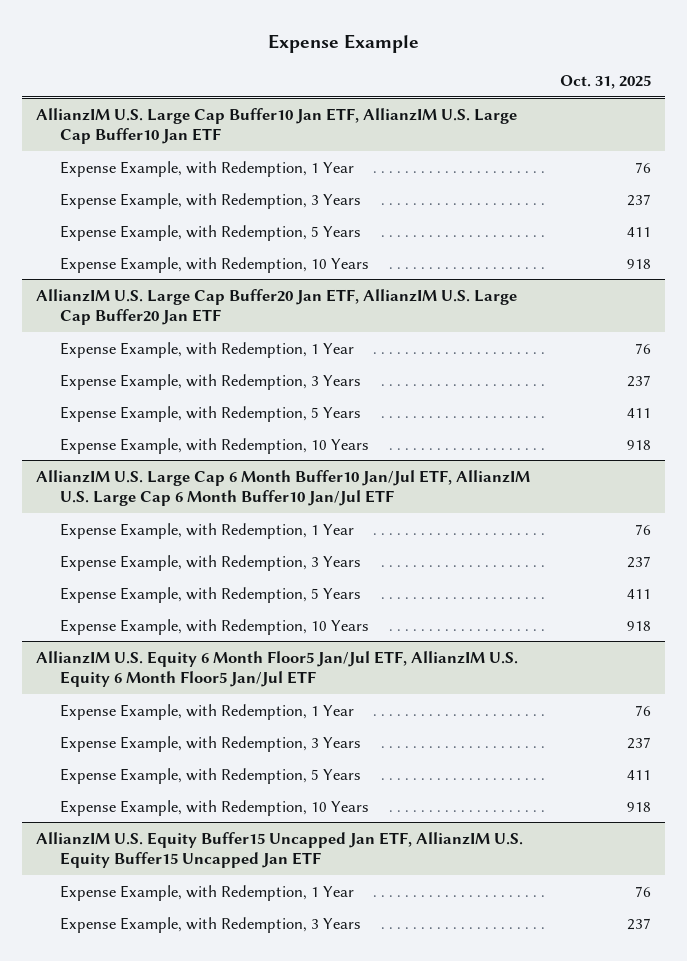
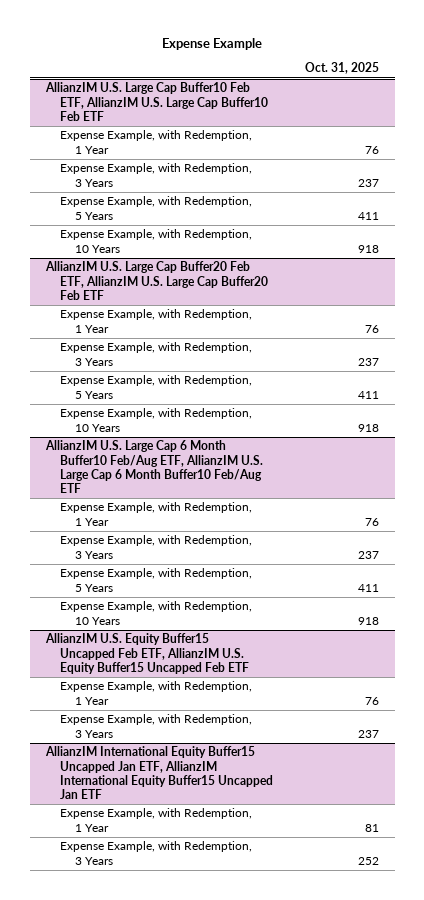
- AllianzIM U.S. Large Cap Buffer10 Jan ETF, AllianzIM U.S. Large Cap Buffer10 Jan ETF
- Expense Example, with Redemption, 1 Year | 76
- Expense Example, with Redemption, 3 Years | 237
- Expense Example, with Redemption, 5 Years | 411
- Expense Example, with Redemption, 10 Years | 918
- AllianzIM U.S. Large Cap Buffer20 Jan ETF, AllianzIM U.S. Large Cap Buffer20 Jan ETF
+ AllianzIM U.S. Large Cap Buffer10 Feb ETF, AllianzIM U.S. Large Cap Buffer10 Feb ETF
- AllianzIM U.S. Large Cap 6 Month Buffer10 Jan/Jul ETF, AllianzIM U.S. Large Cap 6 Month Buffer10 Jan/Jul ETF
+ AllianzIM U.S. Large Cap Buffer20 Feb ETF, AllianzIM U.S. Large Cap Buffer20 Feb ETF
- AllianzIM U.S. Equity 6 Month Floor5 Jan/Jul ETF, AllianzIM U.S. Equity 6 Month Floor5 Jan/Jul ETF
+ AllianzIM U.S. Large Cap 6 Month Buffer10 Feb/Aug ETF, AllianzIM U.S. Large Cap 6 Month Buffer10 Feb/Aug ETF
- AllianzIM U.S. Equity Buffer15 Uncapped Jan ETF, AllianzIM U.S. Equity Buffer15 Uncapped Jan ETF
+ AllianzIM U.S. Equity Buffer15 Uncapped Feb ETF, AllianzIM U.S. Equity Buffer15 Uncapped Feb ETF
+ AllianzIM International Equity Buffer15 Uncapped Jan ETF, AllianzIM International Equity Buffer15 Uncapped Jan ETF
+ Expense Example, with Redemption, 1 Year | 81
+ Expense Example, with Redemption, 3 Years | 252

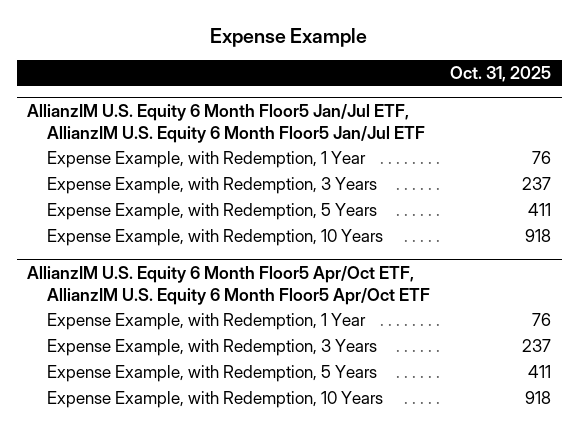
- AllianzIM U.S. Large Cap Buffer10 Feb ETF, AllianzIM U.S. Large Cap Buffer10 Feb ETF
- Expense Example, with Redemption, 1 Year | 76
- Expense Example, with Redemption, 3 Years | 237
- Expense Example, with Redemption, 5 Years | 411
- Expense Example, with Redemption, 10 Years | 918
- AllianzIM U.S. Large Cap Buffer20 Feb ETF, AllianzIM U.S. Large Cap Buffer20 Feb ETF
+ AllianzIM U.S. Equity 6 Month Floor5 Jan/Jul ETF, AllianzIM U.S. Equity 6 Month Floor5 Jan/Jul ETF
- AllianzIM U.S. Large Cap 6 Month Buffer10 Feb/Aug ETF, AllianzIM U.S. Large Cap 6 Month Buffer10 Feb/Aug ETF
+ AllianzIM U.S. Equity 6 Month Floor5 Apr/Oct ETF, AllianzIM U.S. Equity 6 Month Floor5 Apr/Oct ETF
- AllianzIM U.S. Equity Buffer15 Uncapped Feb ETF, AllianzIM U.S. Equity Buffer15 Uncapped Feb ETF
- Expense Example, with Redemption, 1 Year | 76
- Expense Example, with Redemption, 3 Years | 237
- AllianzIM International Equity Buffer15 Uncapped Jan ETF, AllianzIM International Equity Buffer15 Uncapped Jan ETF
- Expense Example, with Redemption, 1 Year | 81
- Expense Example, with Redemption, 3 Years | 252

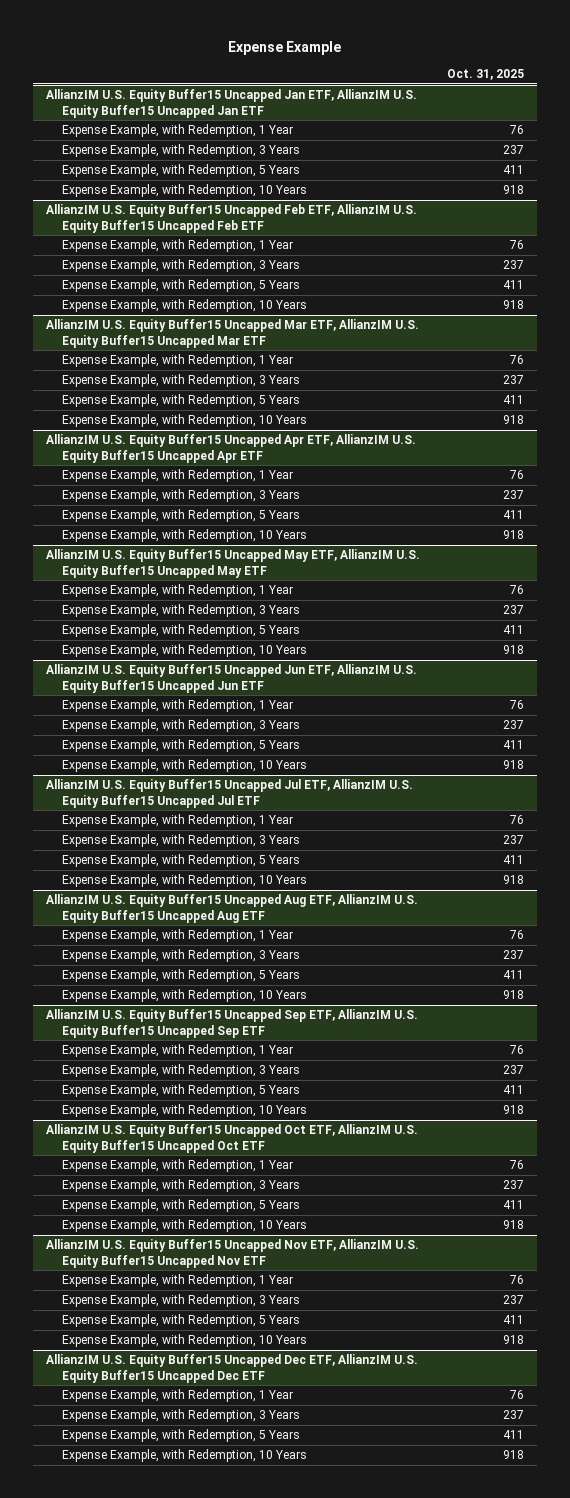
- AllianzIM U.S. Equity 6 Month Floor5 Jan/Jul ETF, AllianzIM U.S. Equity 6 Month Floor5 Jan/Jul ETF
+ AllianzIM U.S. Equity Buffer15 Uncapped Jan ETF, AllianzIM U.S. Equity Buffer15 Uncapped Jan ETF
- AllianzIM U.S. Equity 6 Month Floor5 Apr/Oct ETF, AllianzIM U.S. Equity 6 Month Floor5 Apr/Oct ETF
+ AllianzIM U.S. Equity Buffer15 Uncapped Feb ETF, AllianzIM U.S. Equity Buffer15 Uncapped Feb ETF
+ AllianzIM U.S. Equity Buffer15 Uncapped Mar ETF, AllianzIM U.S. Equity Buffer15 Uncapped Mar ETF
+ Expense Example, with Redemption, 1 Year | 76
+ Expense Example, with Redemption, 3 Years | 237
+ Expense Example, with Redemption, 5 Years | 411
+ Expense Example, with Redemption, 10 Years | 918
+ AllianzIM U.S. Equity Buffer15 Uncapped Apr ETF, AllianzIM U.S. Equity Buffer15 Uncapped Apr ETF
+ Expense Example, with Redemption, 1 Year | 76
+ Expense Example, with Redemption, 3 Years | 237
+ Expense Example, with Redemption, 5 Years | 411
+ Expense Example, with Redemption, 10 Years | 918
+ AllianzIM U.S. Equity Buffer15 Uncapped May ETF, AllianzIM U.S. Equity Buffer15 Uncapped May ETF
+ Expense Example, with Redemption, 1 Year | 76
+ Expense Example, with Redemption, 3 Years | 237
+ Expense Example, with Redemption, 5 Years | 411
+ Expense Example, with Redemption, 10 Years | 918
+ AllianzIM U.S. Equity Buffer15 Uncapped Jun ETF, AllianzIM U.S. Equity Buffer15 Uncapped Jun ETF
+ Expense Example, with Redemption, 1 Year | 76
+ Expense Example, with Redemption, 3 Years | 237
+ Expense Example, with Redemption, 5 Years | 411
+ Expense Example, with Redemption, 10 Years | 918
+ AllianzIM U.S. Equity Buffer15 Uncapped Jul ETF, AllianzIM U.S. Equity Buffer15 Uncapped Jul ETF
+ Expense Example, with Redemption, 1 Year | 76
+ Expense Example, with Redemption, 3 Years | 237
+ Expense Example, with Redemption, 5 Years | 411
+ Expense Example, with Redemption, 10 Years | 918
+ AllianzIM U.S. Equity Buffer15 Uncapped Aug ETF, AllianzIM U.S. Equity Buffer15 Uncapped Aug ETF
+ Expense Example, with Redemption, 1 Year | 76
+ Expense Example, with Redemption, 3 Years | 237
+ Expense Example, with Redemption, 5 Years | 411
+ Expense Example, with Redemption, 10 Years | 918
+ AllianzIM U.S. Equity Buffer15 Uncapped Sep ETF, AllianzIM U.S. Equity Buffer15 Uncapped Sep ETF
+ Expense Example, with Redemption, 1 Year | 76
+ Expense Example, with Redemption, 3 Years | 237
+ Expense Example, with Redemption, 5 Years | 411
+ Expense Example, with Redemption, 10 Years | 918
+ AllianzIM U.S. Equity Buffer15 Uncapped Oct ETF, AllianzIM U.S. Equity Buffer15 Uncapped Oct ETF
+ Expense Example, with Redemption, 1 Year | 76
+ Expense Example, with Redemption, 3 Years | 237
+ Expense Example, with Redemption, 5 Years | 411
+ Expense Example, with Redemption, 10 Years | 918
+ AllianzIM U.S. Equity Buffer15 Uncapped Nov ETF, AllianzIM U.S. Equity Buffer15 Uncapped Nov ETF
+ Expense Example, with Redemption, 1 Year | 76
+ Expense Example, with Redemption, 3 Years | 237
+ Expense Example, with Redemption, 5 Years | 411
+ Expense Example, with Redemption, 10 Years | 918
+ AllianzIM U.S. Equity Buffer15 Uncapped Dec ETF, AllianzIM U.S. Equity Buffer15 Uncapped Dec ETF
+ Expense Example, with Redemption, 1 Year | 76
+ Expense Example, with Redemption, 3 Years | 237
+ Expense Example, with Redemption, 5 Years | 411
+ Expense Example, with Redemption, 10 Years | 918

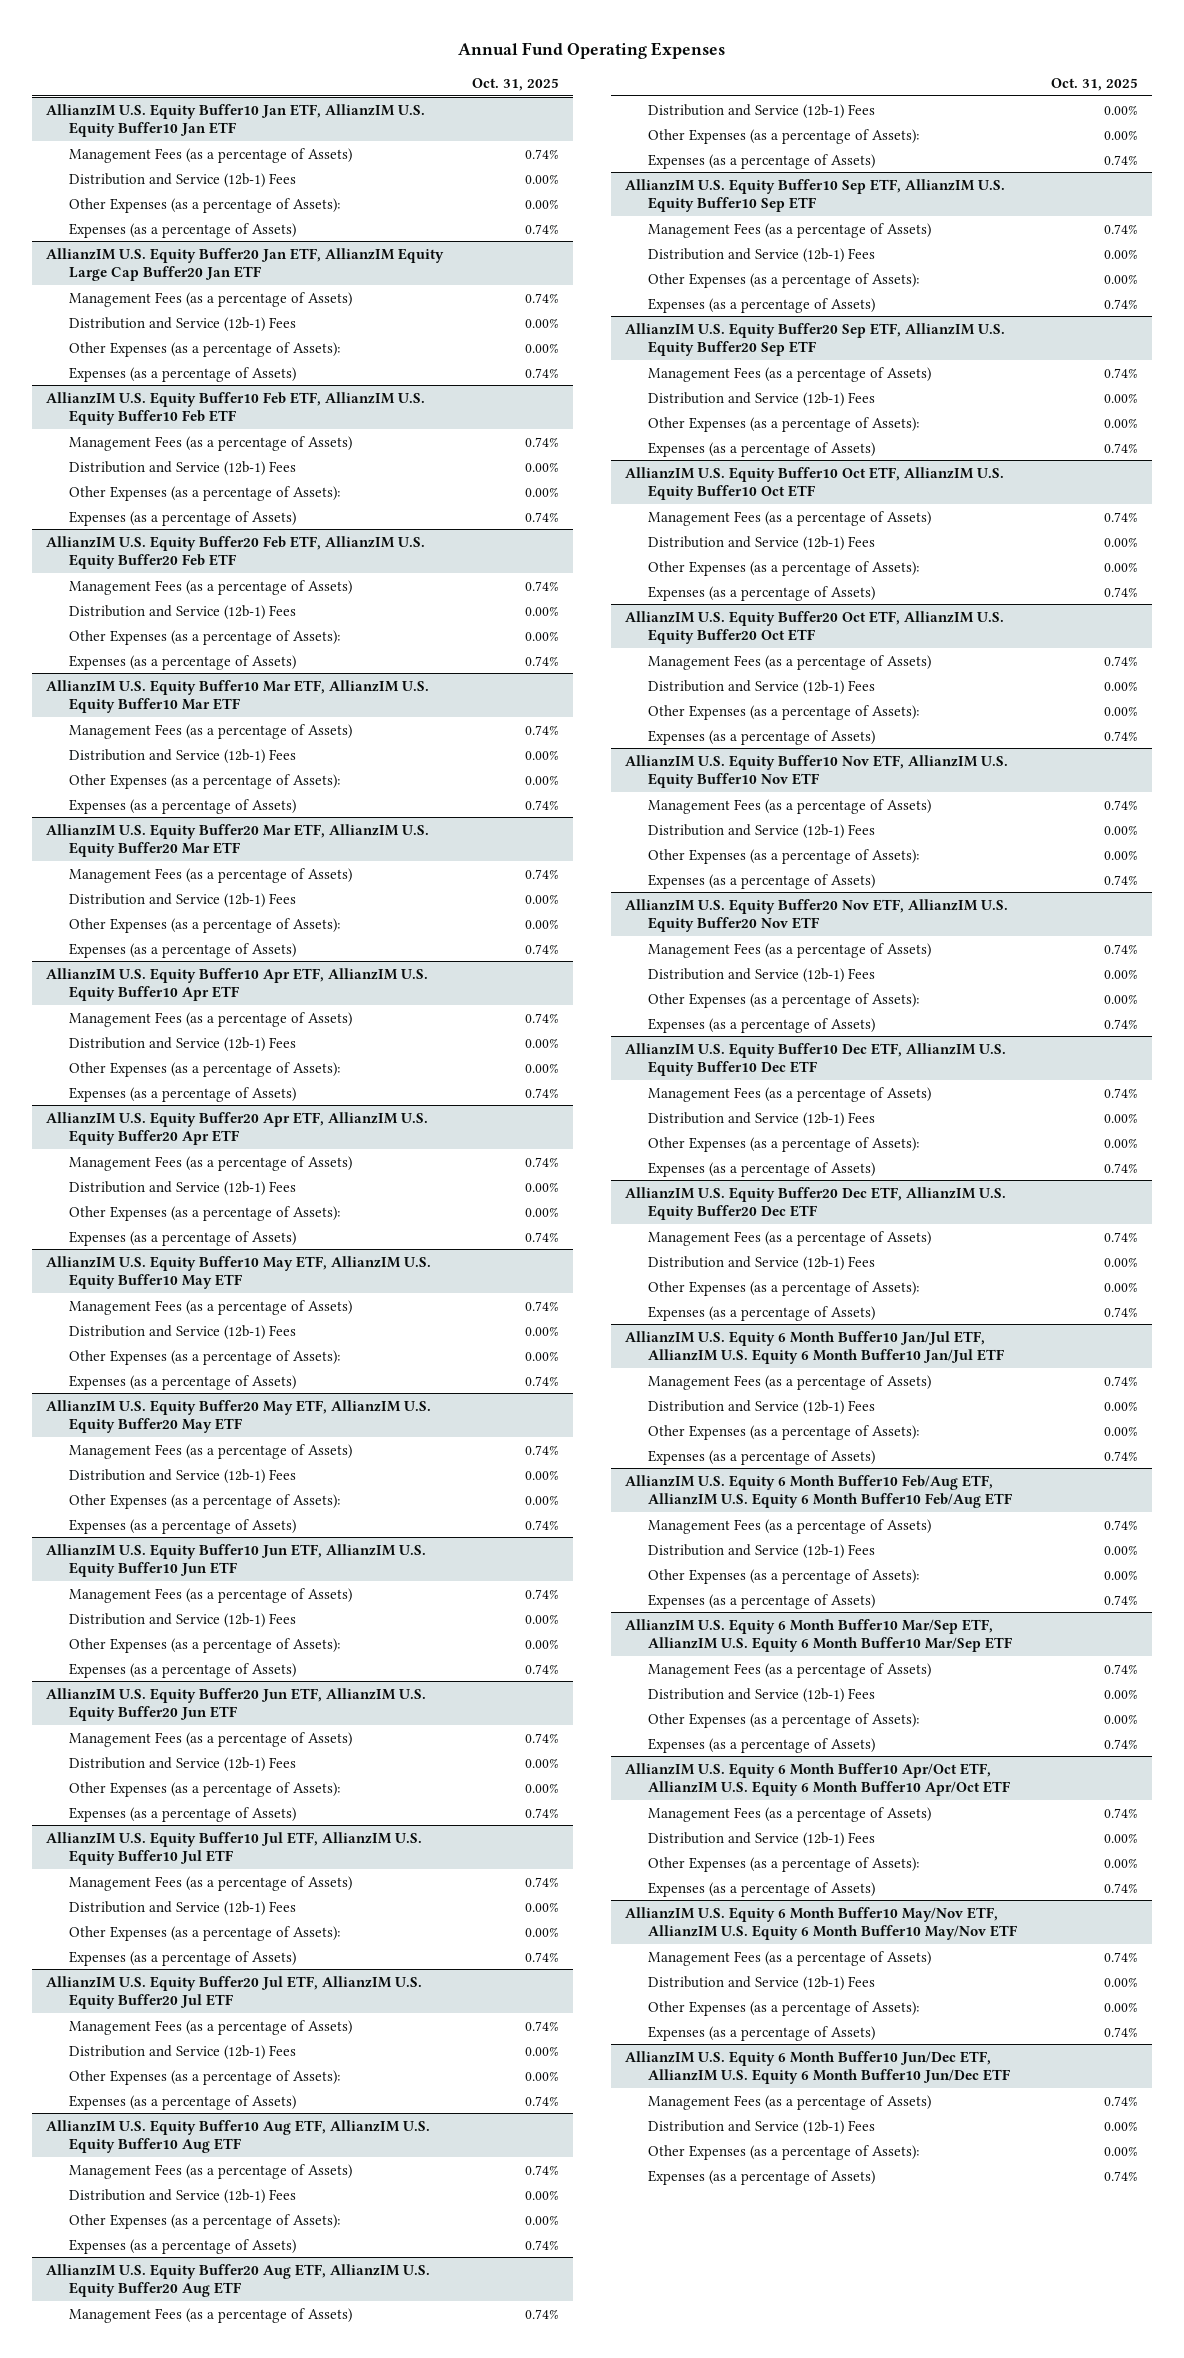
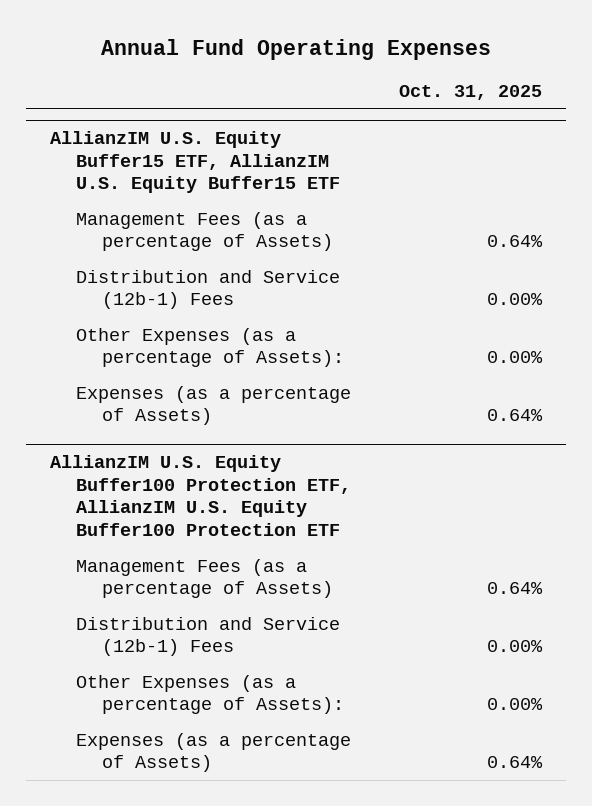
- AllianzIM U.S. Equity Buffer10 Jan ETF, AllianzIM U.S. Equity Buffer10 Jan ETF
- Management Fees (as a percentage of Assets) | 0.74%
- Distribution and Service (12b-1) Fees | 0.00%
- Other Expenses (as a percentage of Assets): | 0.00%
- Expenses (as a percentage of Assets) | 0.74%
- AllianzIM U.S. Equity Buffer20 Jan ETF, AllianzIM Equity Large Cap Buffer20 Jan ETF
- Management Fees (as a percentage of Assets) | 0.74%
- Distribution and Service (12b-1) Fees | 0.00%
- Other Expenses (as a percentage of Assets): | 0.00%
- Expenses (as a percentage of Assets) | 0.74%
- AllianzIM U.S. Equity Buffer10 Feb ETF, AllianzIM U.S. Equity Buffer10 Feb ETF
- Management Fees (as a percentage of Assets) | 0.74%
- Distribution and Service (12b-1) Fees | 0.00%
- Other Expenses (as a percentage of Assets): | 0.00%
- Expenses (as a percentage of Assets) | 0.74%
- AllianzIM U.S. Equity Buffer20 Feb ETF, AllianzIM U.S. Equity Buffer20 Feb ETF
- Management Fees (as a percentage of Assets) | 0.74%
- Distribution and Service (12b-1) Fees | 0.00%
- Other Expenses (as a percentage of Assets): | 0.00%
- Expenses (as a percentage of Assets) | 0.74%
- AllianzIM U.S. Equity Buffer10 Mar ETF, AllianzIM U.S. Equity Buffer10 Mar ETF
- Management Fees (as a percentage of Assets) | 0.74%
- Distribution and Service (12b-1) Fees | 0.00%
- Other Expenses (as a percentage of Assets): | 0.00%
- Expenses (as a percentage of Assets) | 0.74%
- AllianzIM U.S. Equity Buffer20 Mar ETF, AllianzIM U.S. Equity Buffer20 Mar ETF
- Management Fees (as a percentage of Assets) | 0.74%
- Distribution and Service (12b-1) Fees | 0.00%
- Other Expenses (as a percentage of Assets): | 0.00%
- Expenses (as a percentage of Assets) | 0.74%
- AllianzIM U.S. Equity Buffer10 Apr ETF, AllianzIM U.S. Equity Buffer10 Apr ETF
- Management Fees (as a percentage of Assets) | 0.74%
- Distribution and Service (12b-1) Fees | 0.00%
- Other Expenses (as a percentage of Assets): | 0.00%
- Expenses (as a percentage of Assets) | 0.74%
- AllianzIM U.S. Equity Buffer20 Apr ETF, AllianzIM U.S. Equity Buffer20 Apr ETF
- Management Fees (as a percentage of Assets) | 0.74%
- Distribution and Service (12b-1) Fees | 0.00%
- Other Expenses (as a percentage of Assets): | 0.00%
- Expenses (as a percentage of Assets) | 0.74%
- AllianzIM U.S. Equity Buffer10 May ETF, AllianzIM U.S. Equity Buffer10 May ETF
- Management Fees (as a percentage of Assets) | 0.74%
- Distribution and Service (12b-1) Fees | 0.00%
- Other Expenses (as a percentage of Assets): | 0.00%
- Expenses (as a percentage of Assets) | 0.74%
- AllianzIM U.S. Equity Buffer20 May ETF, AllianzIM U.S. Equity Buffer20 May ETF
- Management Fees (as a percentage of Assets) | 0.74%
- Distribution and Service (12b-1) Fees | 0.00%
- Other Expenses (as a percentage of Assets): | 0.00%
- Expenses (as a percentage of Assets) | 0.74%
- AllianzIM U.S. Equity Buffer10 Jun ETF, AllianzIM U.S. Equity Buffer10 Jun ETF
- Management Fees (as a percentage of Assets) | 0.74%
- Distribution and Service (12b-1) Fees | 0.00%
- Other Expenses (as a percentage of Assets): | 0.00%
- Expenses (as a percentage of Assets) | 0.74%
- AllianzIM U.S. Equity Buffer20 Jun ETF, AllianzIM U.S. Equity Buffer20 Jun ETF
- Management Fees (as a percentage of Assets) | 0.74%
- Distribution and Service (12b-1) Fees | 0.00%
- Other Expenses (as a percentage of Assets): | 0.00%
- Expenses (as a percentage of Assets) | 0.74%
- AllianzIM U.S. Equity Buffer10 Jul ETF, AllianzIM U.S. Equity Buffer10 Jul ETF
- Management Fees (as a percentage of Assets) | 0.74%
- Distribution and Service (12b-1) Fees | 0.00%
- Other Expenses (as a percentage of Assets): | 0.00%
- Expenses (as a percentage of Assets) | 0.74%
- AllianzIM U.S. Equity Buffer20 Jul ETF, AllianzIM U.S. Equity Buffer20 Jul ETF
- Management Fees (as a percentage of Assets) | 0.74%
- Distribution and Service (12b-1) Fees | 0.00%
- Other Expenses (as a percentage of Assets): | 0.00%
- Expenses (as a percentage of Assets) | 0.74%
- AllianzIM U.S. Equity Buffer10 Aug ETF, AllianzIM U.S. Equity Buffer10 Aug ETF
- Management Fees (as a percentage of Assets) | 0.74%
- Distribution and Service (12b-1) Fees | 0.00%
- Other Expenses (as a percentage of Assets): | 0.00%
- Expenses (as a percentage of Assets) | 0.74%
- AllianzIM U.S. Equity Buffer20 Aug ETF, AllianzIM U.S. Equity Buffer20 Aug ETF
- Management Fees (as a percentage of Assets) | 0.74%
- Distribution and Service (12b-1) Fees | 0.00%
- Other Expenses (as a percentage of Assets): | 0.00%
- Expenses (as a percentage of Assets) | 0.74%
- AllianzIM U.S. Equity Buffer10 Sep ETF, AllianzIM U.S. Equity Buffer10 Sep ETF
- Management Fees (as a percentage of Assets) | 0.74%
- Distribution and Service (12b-1) Fees | 0.00%
- Other Expenses (as a percentage of Assets): | 0.00%
- Expenses (as a percentage of Assets) | 0.74%
- AllianzIM U.S. Equity Buffer20 Sep ETF, AllianzIM U.S. Equity Buffer20 Sep ETF
- Management Fees (as a percentage of Assets) | 0.74%
- Distribution and Service (12b-1) Fees | 0.00%
- Other Expenses (as a percentage of Assets): | 0.00%
- Expenses (as a percentage of Assets) | 0.74%
- AllianzIM U.S. Equity Buffer10 Oct ETF, AllianzIM U.S. Equity Buffer10 Oct ETF
- Management Fees (as a percentage of Assets) | 0.74%
- Distribution and Service (12b-1) Fees | 0.00%
- Other Expenses (as a percentage of Assets): | 0.00%
- Expenses (as a percentage of Assets) | 0.74%
- AllianzIM U.S. Equity Buffer20 Oct ETF, AllianzIM U.S. Equity Buffer20 Oct ETF
- Management Fees (as a percentage of Assets) | 0.74%
- Distribution and Service (12b-1) Fees | 0.00%
- Other Expenses (as a percentage of Assets): | 0.00%
- Expenses (as a percentage of Assets) | 0.74%
- AllianzIM U.S. Equity Buffer10 Nov ETF, AllianzIM U.S. Equity Buffer10 Nov ETF
- Management Fees (as a percentage of Assets) | 0.74%
- Distribution and Service (12b-1) Fees | 0.00%
- Other Expenses (as a percentage of Assets): | 0.00%
- Expenses (as a percentage of Assets) | 0.74%
- AllianzIM U.S. Equity Buffer20 Nov ETF, AllianzIM U.S. Equity Buffer20 Nov ETF
- Management Fees (as a percentage of Assets) | 0.74%
- Distribution and Service (12b-1) Fees | 0.00%
- Other Expenses (as a percentage of Assets): | 0.00%
- Expenses (as a percentage of Assets) | 0.74%
- AllianzIM U.S. Equity Buffer10 Dec ETF, AllianzIM U.S. Equity Buffer10 Dec ETF
- Management Fees (as a percentage of Assets) | 0.74%
- Distribution and Service (12b-1) Fees | 0.00%
- Other Expenses (as a percentage of Assets): | 0.00%
- Expenses (as a percentage of Assets) | 0.74%
- AllianzIM U.S. Equity Buffer20 Dec ETF, AllianzIM U.S. Equity Buffer20 Dec ETF
- Management Fees (as a percentage of Assets) | 0.74%
- Distribution and Service (12b-1) Fees | 0.00%
- Other Expenses (as a percentage of Assets): | 0.00%
- Expenses (as a percentage of Assets) | 0.74%
- AllianzIM U.S. Equity 6 Month Buffer10 Jan/Jul ETF, AllianzIM U.S. Equity 6 Month Buffer10 Jan/Jul ETF
- Management Fees (as a percentage of Assets) | 0.74%
- Distribution and Service (12b-1) Fees | 0.00%
- Other Expenses (as a percentage of Assets): | 0.00%
- Expenses (as a percentage of Assets) | 0.74%
- AllianzIM U.S. Equity 6 Month Buffer10 Feb/Aug ETF, AllianzIM U.S. Equity 6 Month Buffer10 Feb/Aug ETF
- Management Fees (as a percentage of Assets) | 0.74%
- Distribution and Service (12b-1) Fees | 0.00%
- Other Expenses (as a percentage of Assets): | 0.00%
- Expenses (as a percentage of Assets) | 0.74%
- AllianzIM U.S. Equity 6 Month Buffer10 Mar/Sep ETF, AllianzIM U.S. Equity 6 Month Buffer10 Mar/Sep ETF
- Management Fees (as a percentage of Assets) | 0.74%
- Distribution and Service (12b-1) Fees | 0.00%
- Other Expenses (as a percentage of Assets): | 0.00%
- Expenses (as a percentage of Assets) | 0.74%
- AllianzIM U.S. Equity 6 Month Buffer10 Apr/Oct ETF, AllianzIM U.S. Equity 6 Month Buffer10 Apr/Oct ETF
- Management Fees (as a percentage of Assets) | 0.74%
- Distribution and Service (12b-1) Fees | 0.00%
- Other Expenses (as a percentage of Assets): | 0.00%
- Expenses (as a percentage of Assets) | 0.74%
- AllianzIM U.S. Equity 6 Month Buffer10 May/Nov ETF, AllianzIM U.S. Equity 6 Month Buffer10 May/Nov ETF
- Management Fees (as a percentage of Assets) | 0.74%
+ AllianzIM U.S. Equity Buffer15 ETF, AllianzIM U.S. Equity Buffer15 ETF
+ Management Fees (as a percentage of Assets) | 0.64%
- Expenses (as a percentage of Assets) | 0.74%
- AllianzIM U.S. Equity 6 Month Buffer10 Jun/Dec ETF, AllianzIM U.S. Equity 6 Month Buffer10 Jun/Dec ETF
- Management Fees (as a percentage of Assets) | 0.74%
+ Expenses (as a percentage of Assets) | 0.64%
+ AllianzIM U.S. Equity Buffer100 Protection ETF, AllianzIM U.S. Equity Buffer100 Protection ETF
+ Management Fees (as a percentage of Assets) | 0.64%
- Expenses (as a percentage of Assets) | 0.74%
+ Expenses (as a percentage of Assets) | 0.64%

